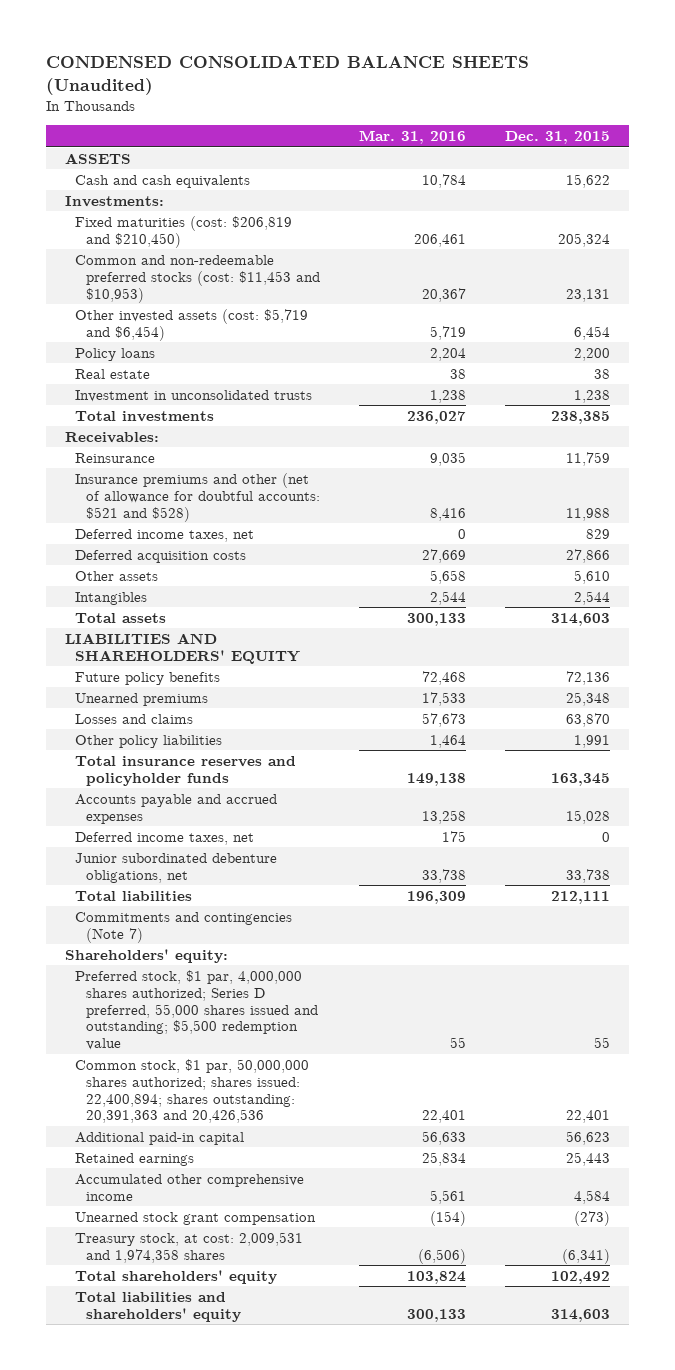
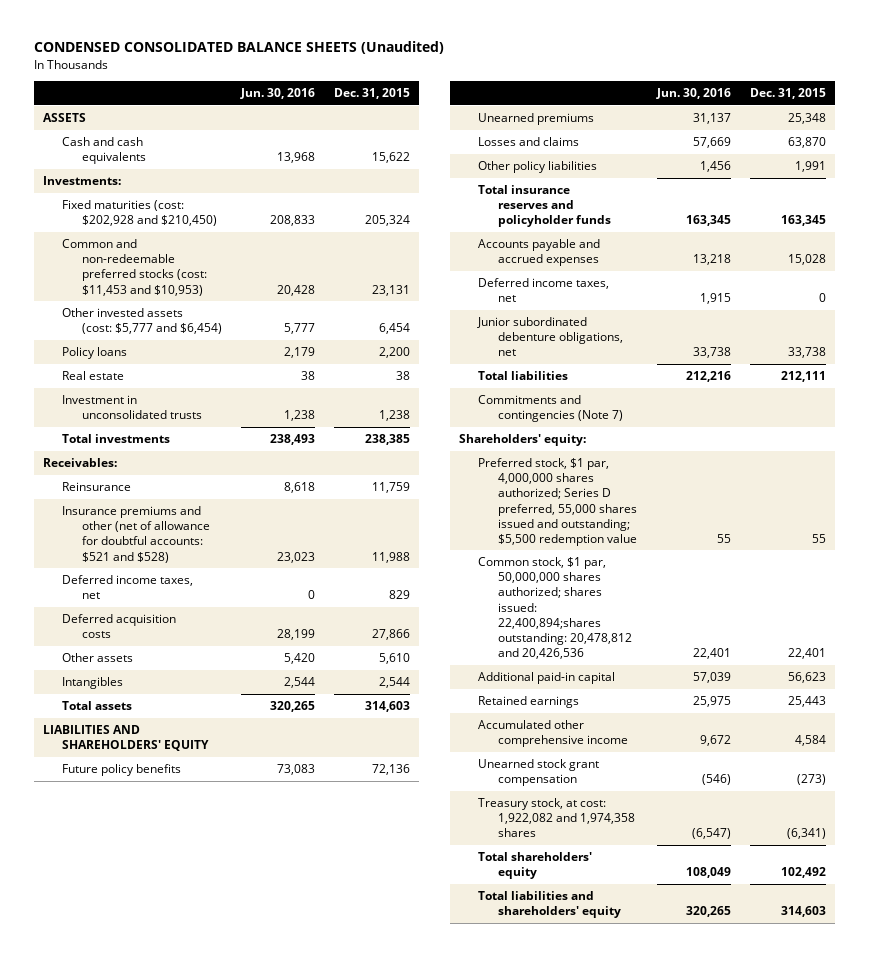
- | Mar. 31, 2016 | Dec. 31, 2015
+ | Jun. 30, 2016 | Dec. 31, 2015
- Fixed maturities (cost: $206,819 and $210,450) | 206,461 | 205,324
+ Fixed maturities (cost: $202,928 and $210,450) | 208,833 | 205,324
- Other invested assets (cost: $5,719 and $6,454) | 5,719 | 6,454
+ Other invested assets (cost: $5,777 and $6,454) | 5,777 | 6,454
- Common stock, $1 par, 50,000,000 shares authorized; shares issued: 22,400,894; shares outstanding: 20,391,363 and 20,426,536 | 22,401 | 22,401
+ Common stock, $1 par, 50,000,000 shares authorized; shares issued: 22,400,894;shares outstanding: 20,478,812 and 20,426,536 | 22,401 | 22,401
- Treasury stock, at cost: 2,009,531 and 1,974,358 shares | (6,506) | (6,341)
+ Treasury stock, at cost: 1,922,082 and 1,974,358 shares | (6,547) | (6,341)

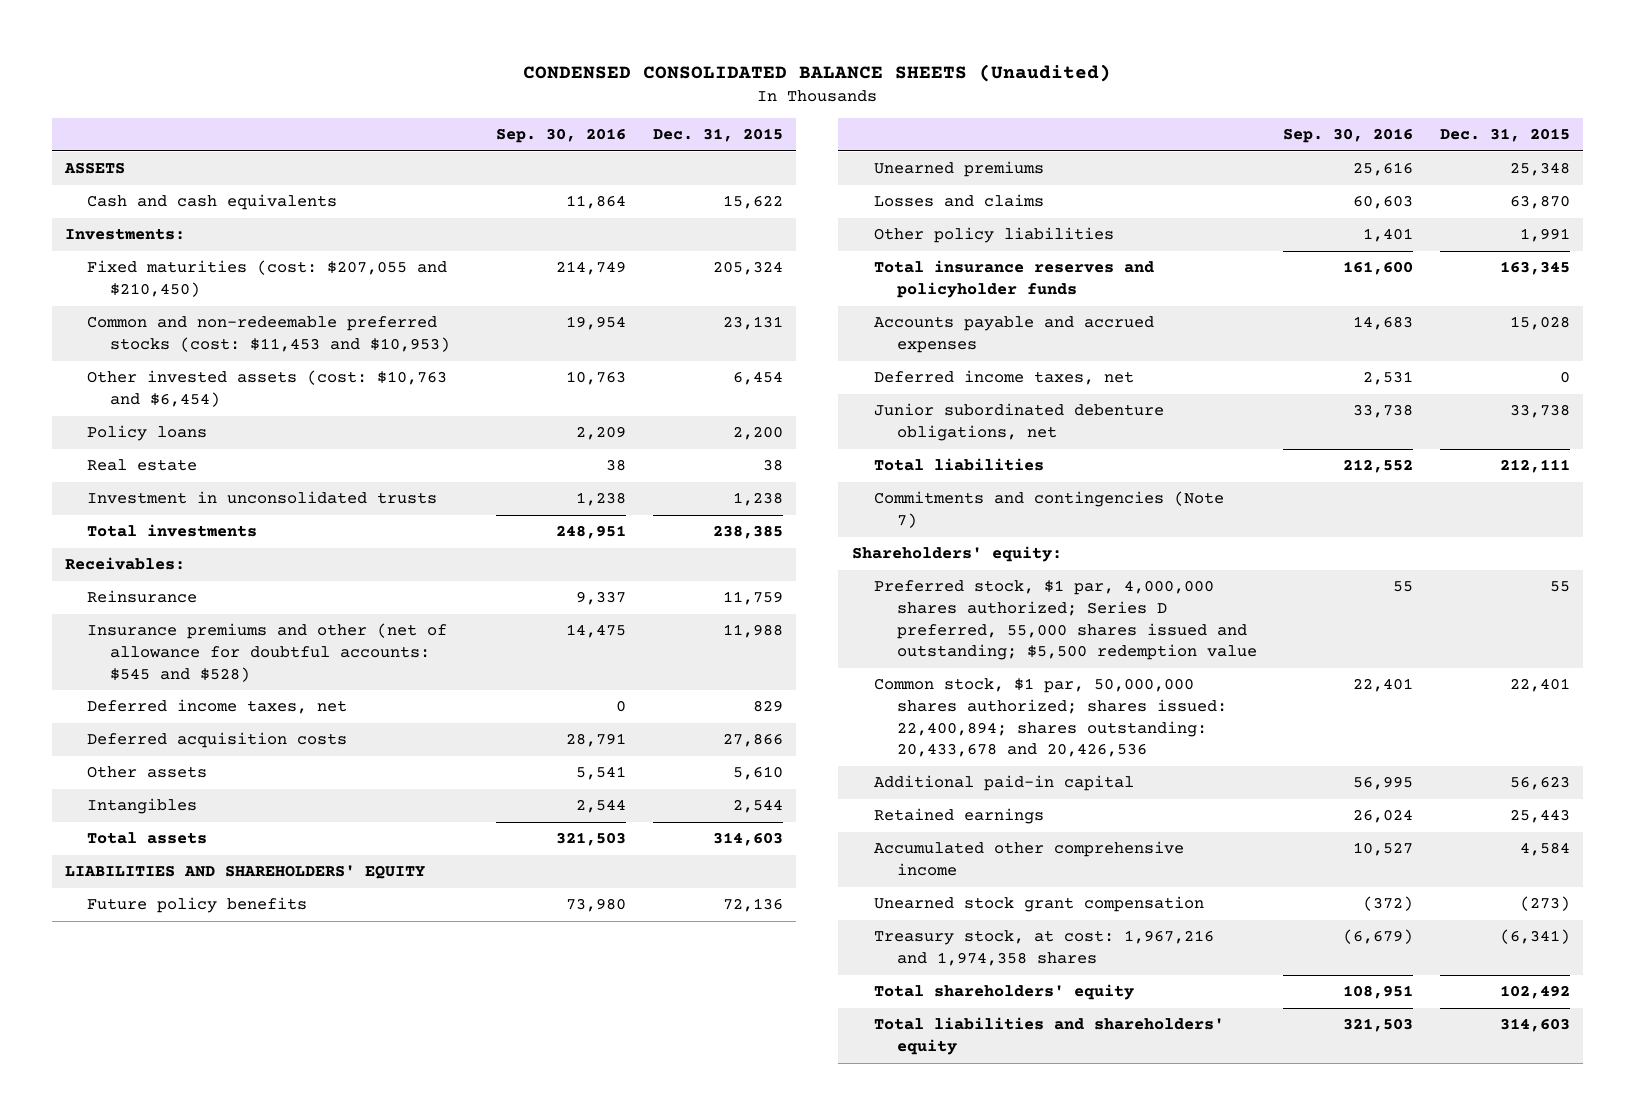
- | Jun. 30, 2016 | Dec. 31, 2015
+ | Sep. 30, 2016 | Dec. 31, 2015
- Fixed maturities (cost: $202,928 and $210,450) | 208,833 | 205,324
+ Fixed maturities (cost: $207,055 and $210,450) | 214,749 | 205,324
- Other invested assets (cost: $5,777 and $6,454) | 5,777 | 6,454
+ Other invested assets (cost: $10,763 and $6,454) | 10,763 | 6,454
- Insurance premiums and other (net of allowance for doubtful accounts: $521 and $528) | 23,023 | 11,988
+ Insurance premiums and other (net of allowance for doubtful accounts: $545 and $528) | 14,475 | 11,988
- Common stock, $1 par, 50,000,000 shares authorized; shares issued: 22,400,894;shares outstanding: 20,478,812 and 20,426,536 | 22,401 | 22,401
+ Common stock, $1 par, 50,000,000 shares authorized; shares issued: 22,400,894; shares outstanding: 20,433,678 and 20,426,536 | 22,401 | 22,401
- Treasury stock, at cost: 1,922,082 and 1,974,358 shares | (6,547) | (6,341)
+ Treasury stock, at cost: 1,967,216 and 1,974,358 shares | (6,679) | (6,341)

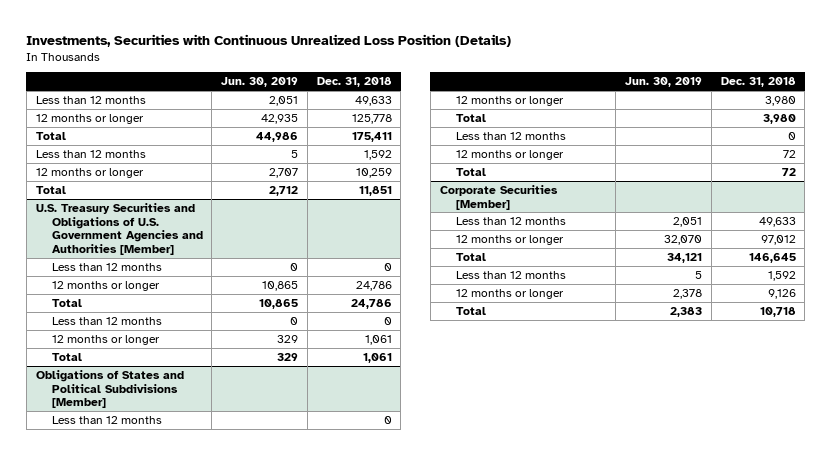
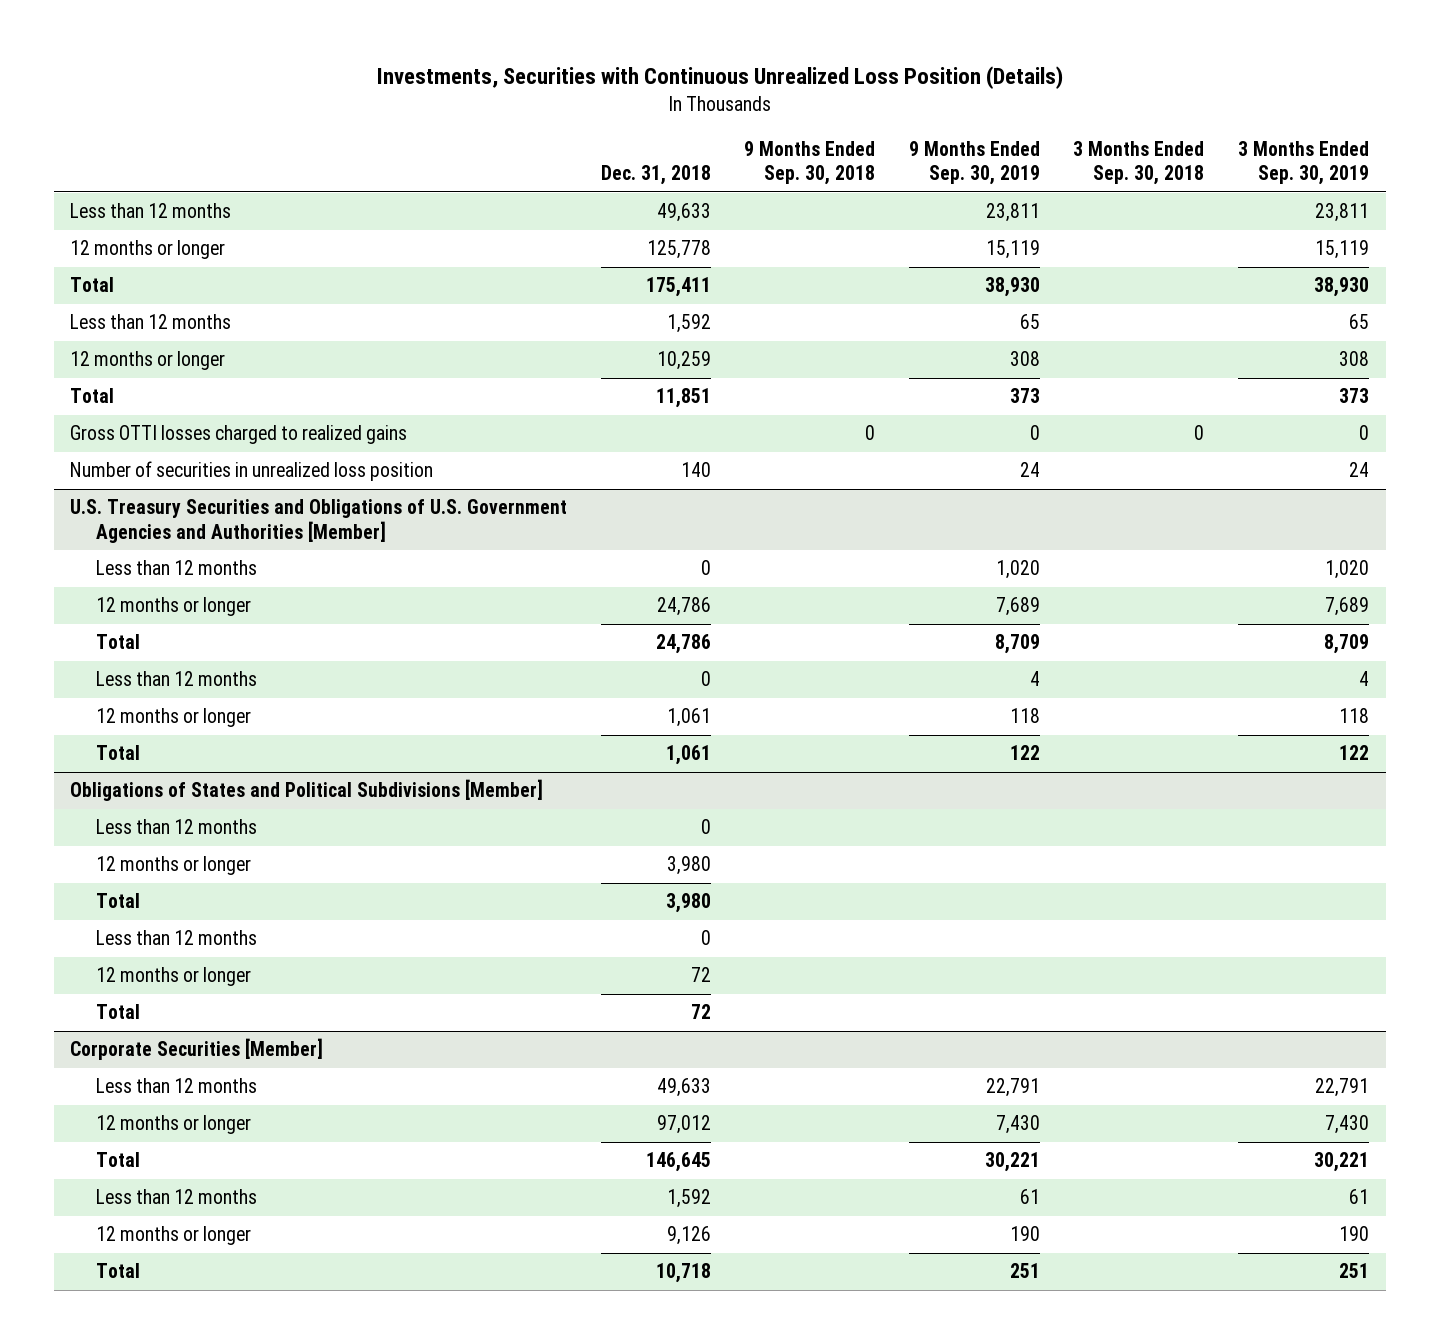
- | Jun. 30, 2019 | Dec. 31, 2018
+ | Dec. 31, 2018 | 9 Months Ended Sep. 30, 2018 | 9 Months Ended Sep. 30, 2019 | 3 Months Ended Sep. 30, 2018 | 3 Months Ended Sep. 30, 2019
+ Gross OTTI losses charged to realized gains | | 0 | 0 | 0 | 0
+ Number of securities in unrealized loss position | 140 | | 24 | | 24

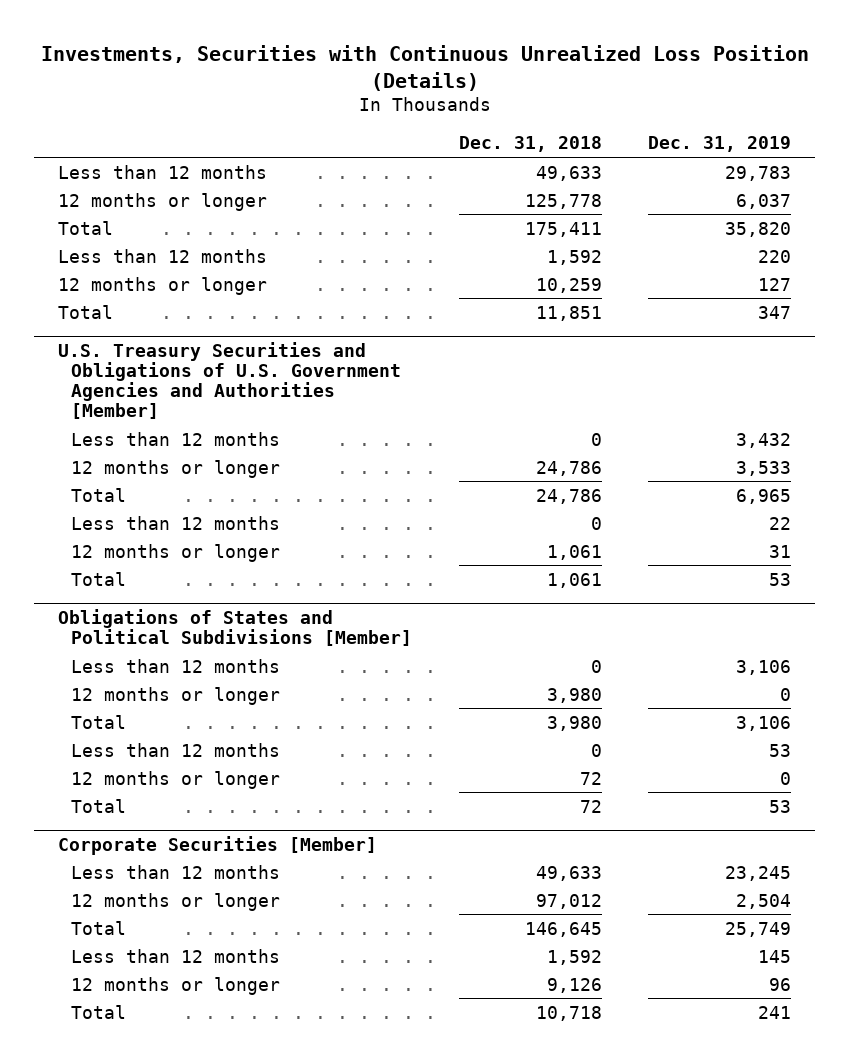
- | Dec. 31, 2018 | 9 Months Ended Sep. 30, 2018 | 9 Months Ended Sep. 30, 2019 | 3 Months Ended Sep. 30, 2018 | 3 Months Ended Sep. 30, 2019
+ | Dec. 31, 2018 | Dec. 31, 2019
- Gross OTTI losses charged to realized gains | | 0 | 0 | 0 | 0
- Number of securities in unrealized loss position | 140 | | 24 | | 24

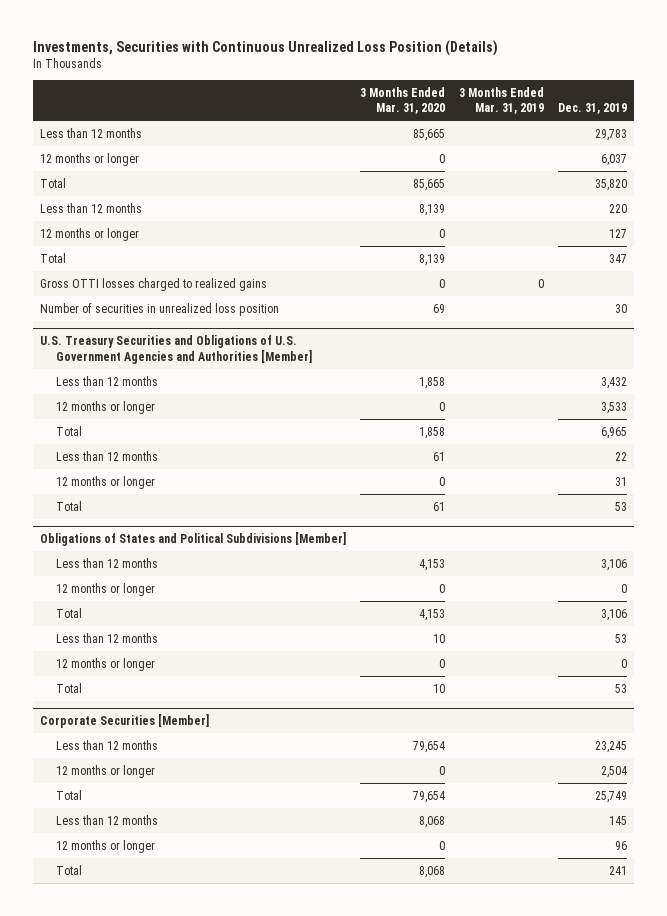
- | Dec. 31, 2018 | Dec. 31, 2019
+ | 3 Months Ended Mar. 31, 2020 | 3 Months Ended Mar. 31, 2019 | Dec. 31, 2019
+ Gross OTTI losses charged to realized gains | 0 | 0 |
+ Number of securities in unrealized loss position | 69 | | 30

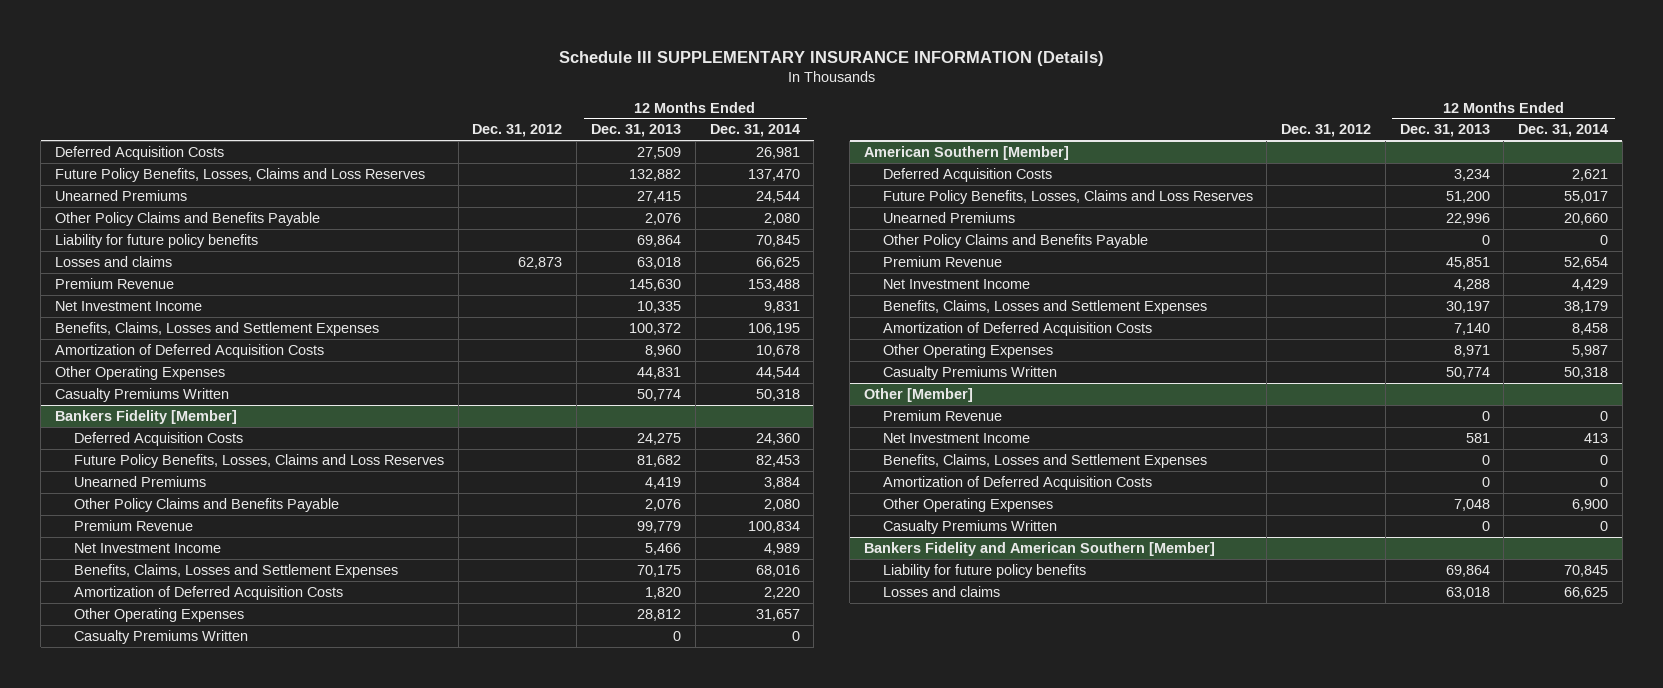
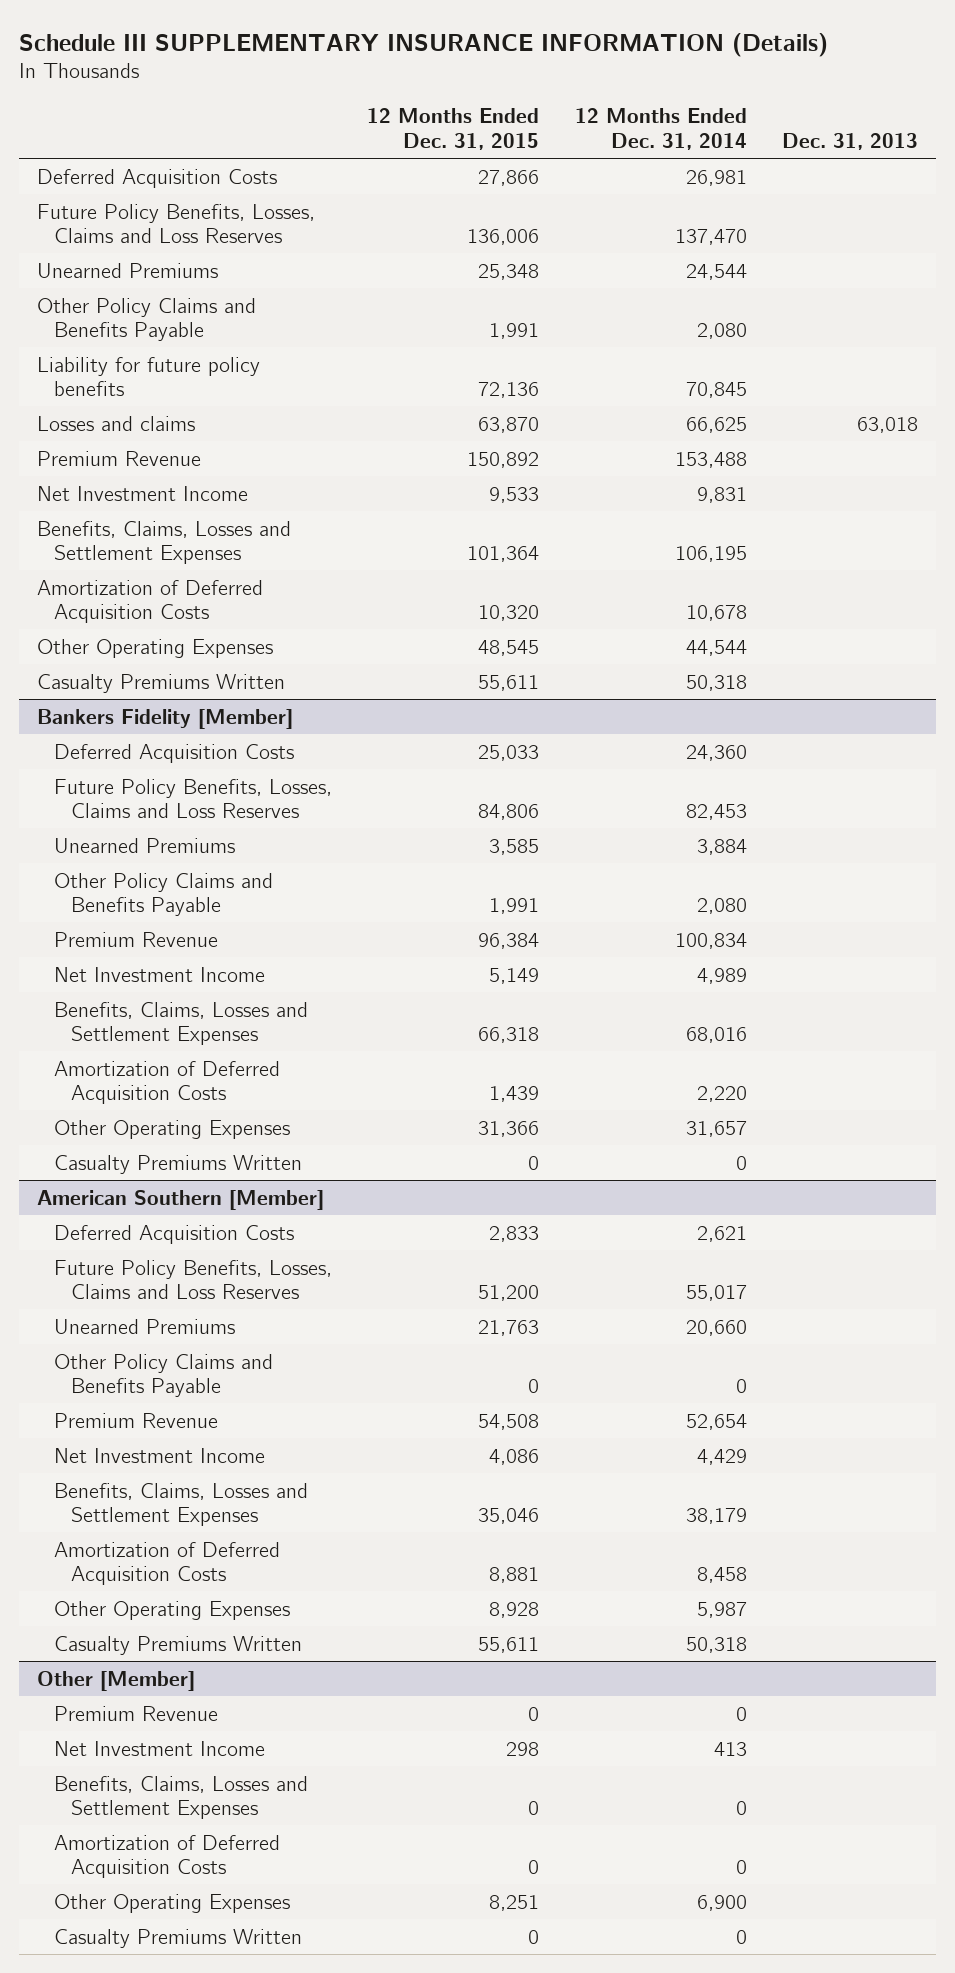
- | Dec. 31, 2012 | 12 Months Ended Dec. 31, 2013 | 12 Months Ended Dec. 31, 2014
+ | 12 Months Ended Dec. 31, 2015 | 12 Months Ended Dec. 31, 2014 | Dec. 31, 2013
- Bankers Fidelity and American Southern [Member]
- Liability for future policy benefits | | 69,864 | 70,845
- Losses and claims | | 63,018 | 66,625

